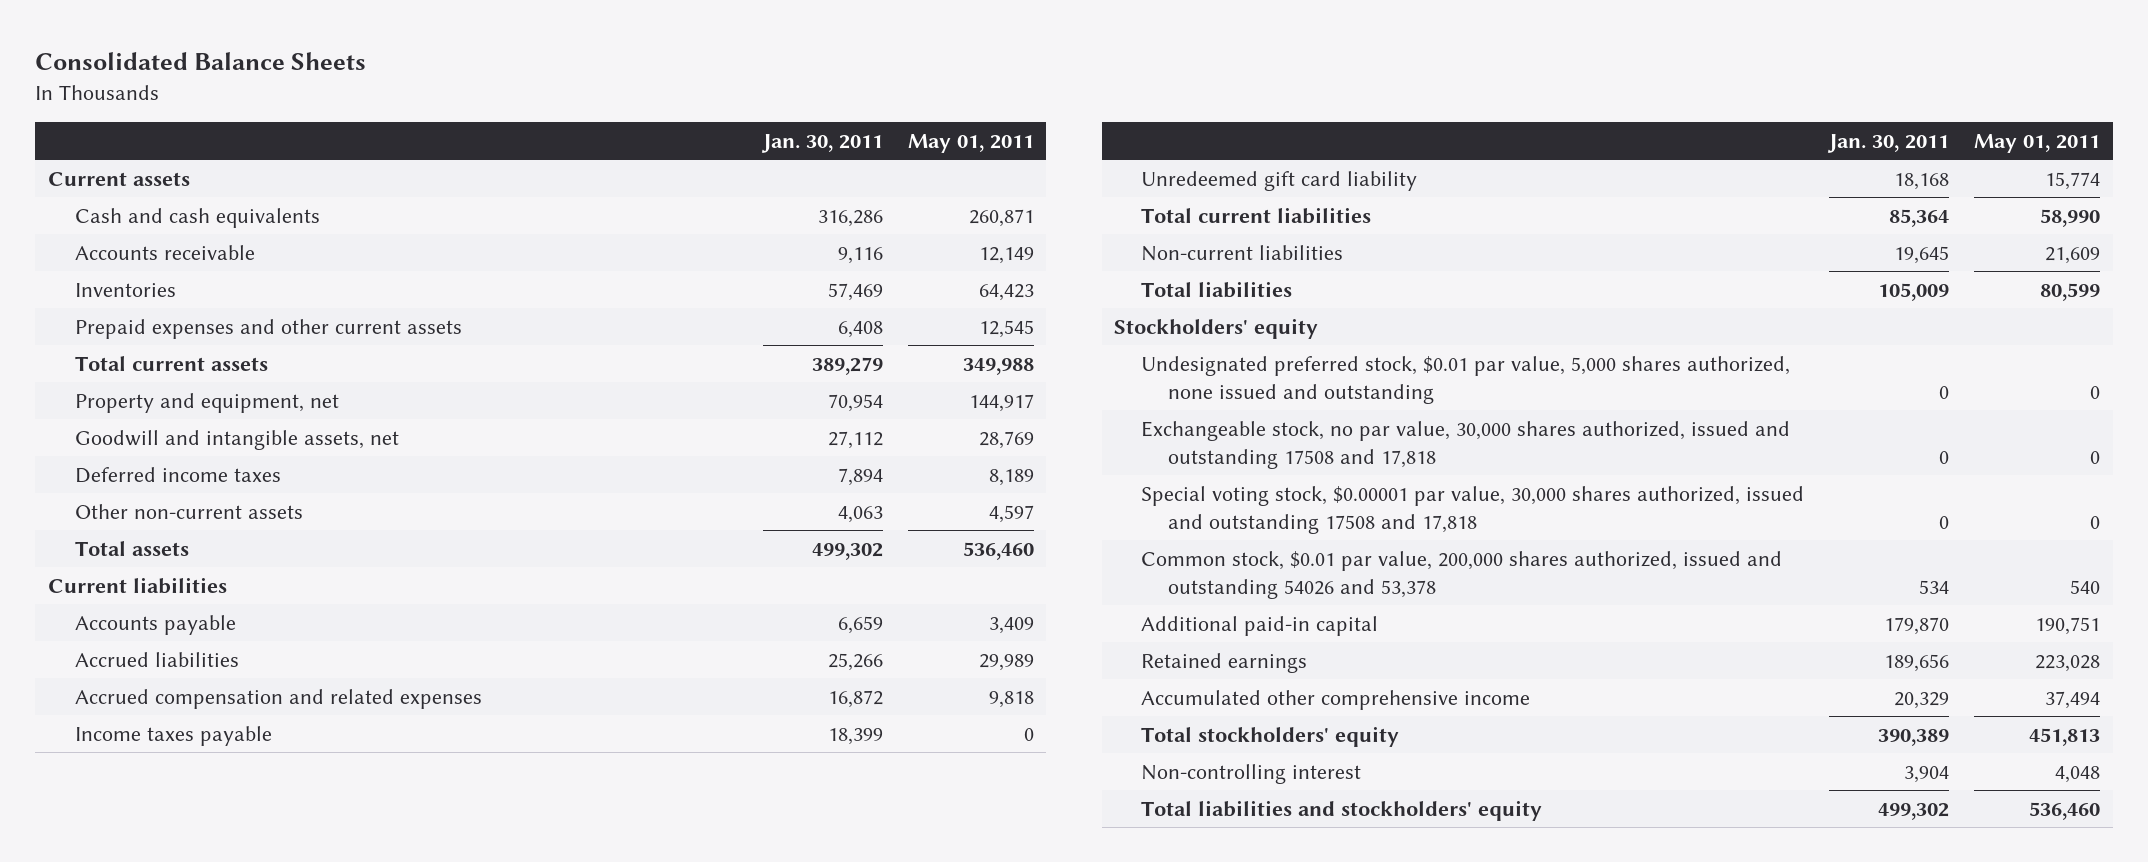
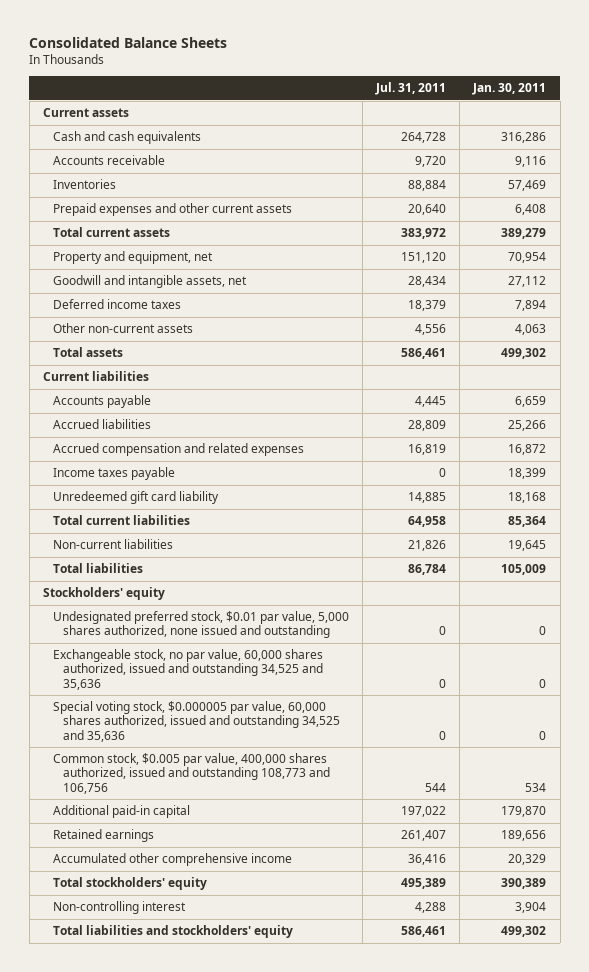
- | Jan. 30, 2011 | May 01, 2011
+ | Jul. 31, 2011 | Jan. 30, 2011
- Exchangeable stock, no par value, 30,000 shares authorized, issued and outstanding 17508 and 17,818 | 0 | 0
- Special voting stock, $0.00001 par value, 30,000 shares authorized, issued and outstanding 17508 and 17,818 | 0 | 0
- Common stock, $0.01 par value, 200,000 shares authorized, issued and outstanding 54026 and 53,378 | 534 | 540
+ Exchangeable stock, no par value, 60,000 shares authorized, issued and outstanding 34,525 and 35,636 | 0 | 0
+ Special voting stock, $0.000005 par value, 60,000 shares authorized, issued and outstanding 34,525 and 35,636 | 0 | 0
+ Common stock, $0.005 par value, 400,000 shares authorized, issued and outstanding 108,773 and 106,756 | 544 | 534

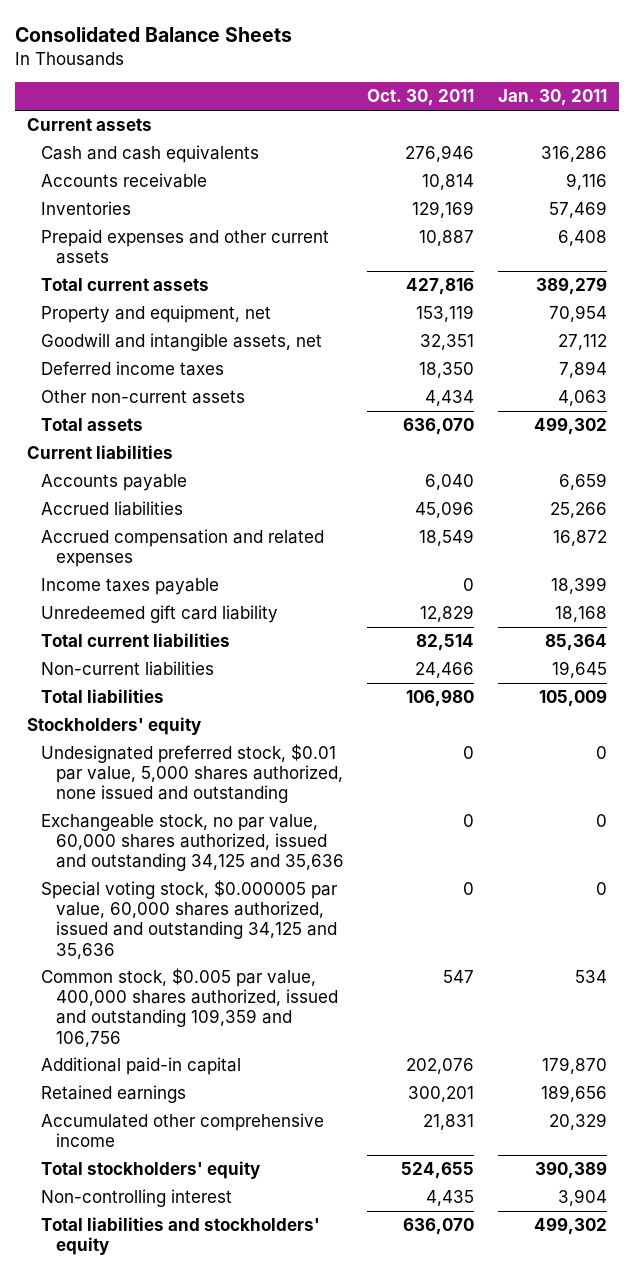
- | Jul. 31, 2011 | Jan. 30, 2011
+ | Oct. 30, 2011 | Jan. 30, 2011
- Exchangeable stock, no par value, 60,000 shares authorized, issued and outstanding 34,525 and 35,636 | 0 | 0
- Special voting stock, $0.000005 par value, 60,000 shares authorized, issued and outstanding 34,525 and 35,636 | 0 | 0
- Common stock, $0.005 par value, 400,000 shares authorized, issued and outstanding 108,773 and 106,756 | 544 | 534
+ Exchangeable stock, no par value, 60,000 shares authorized, issued and outstanding 34,125 and 35,636 | 0 | 0
+ Special voting stock, $0.000005 par value, 60,000 shares authorized, issued and outstanding 34,125 and 35,636 | 0 | 0
+ Common stock, $0.005 par value, 400,000 shares authorized, issued and outstanding 109,359 and 106,756 | 547 | 534

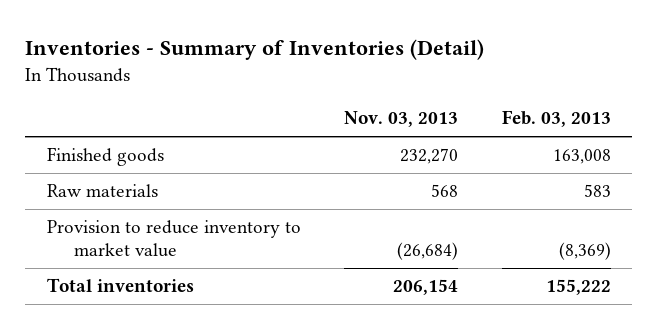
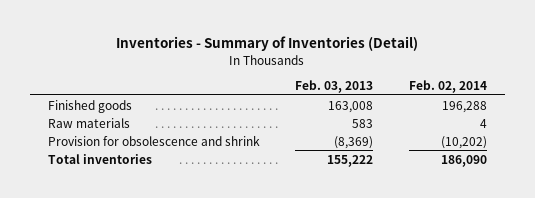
- | Nov. 03, 2013 | Feb. 03, 2013
+ | Feb. 03, 2013 | Feb. 02, 2014
- Provision to reduce inventory to market value | (26,684) | (8,369)
+ Provision for obsolescence and shrink | (8,369) | (10,202)

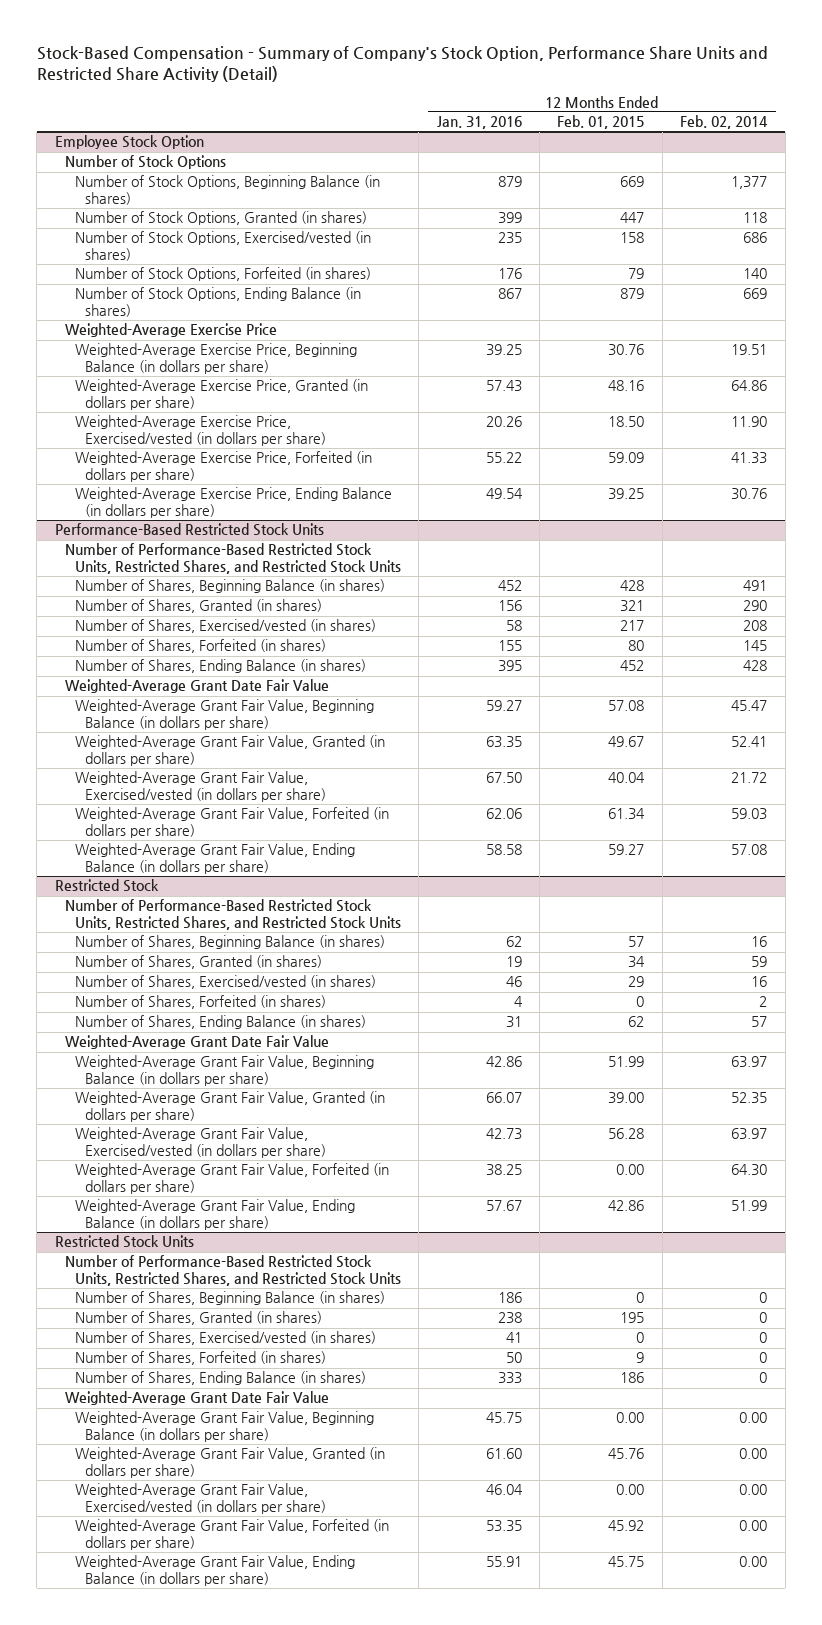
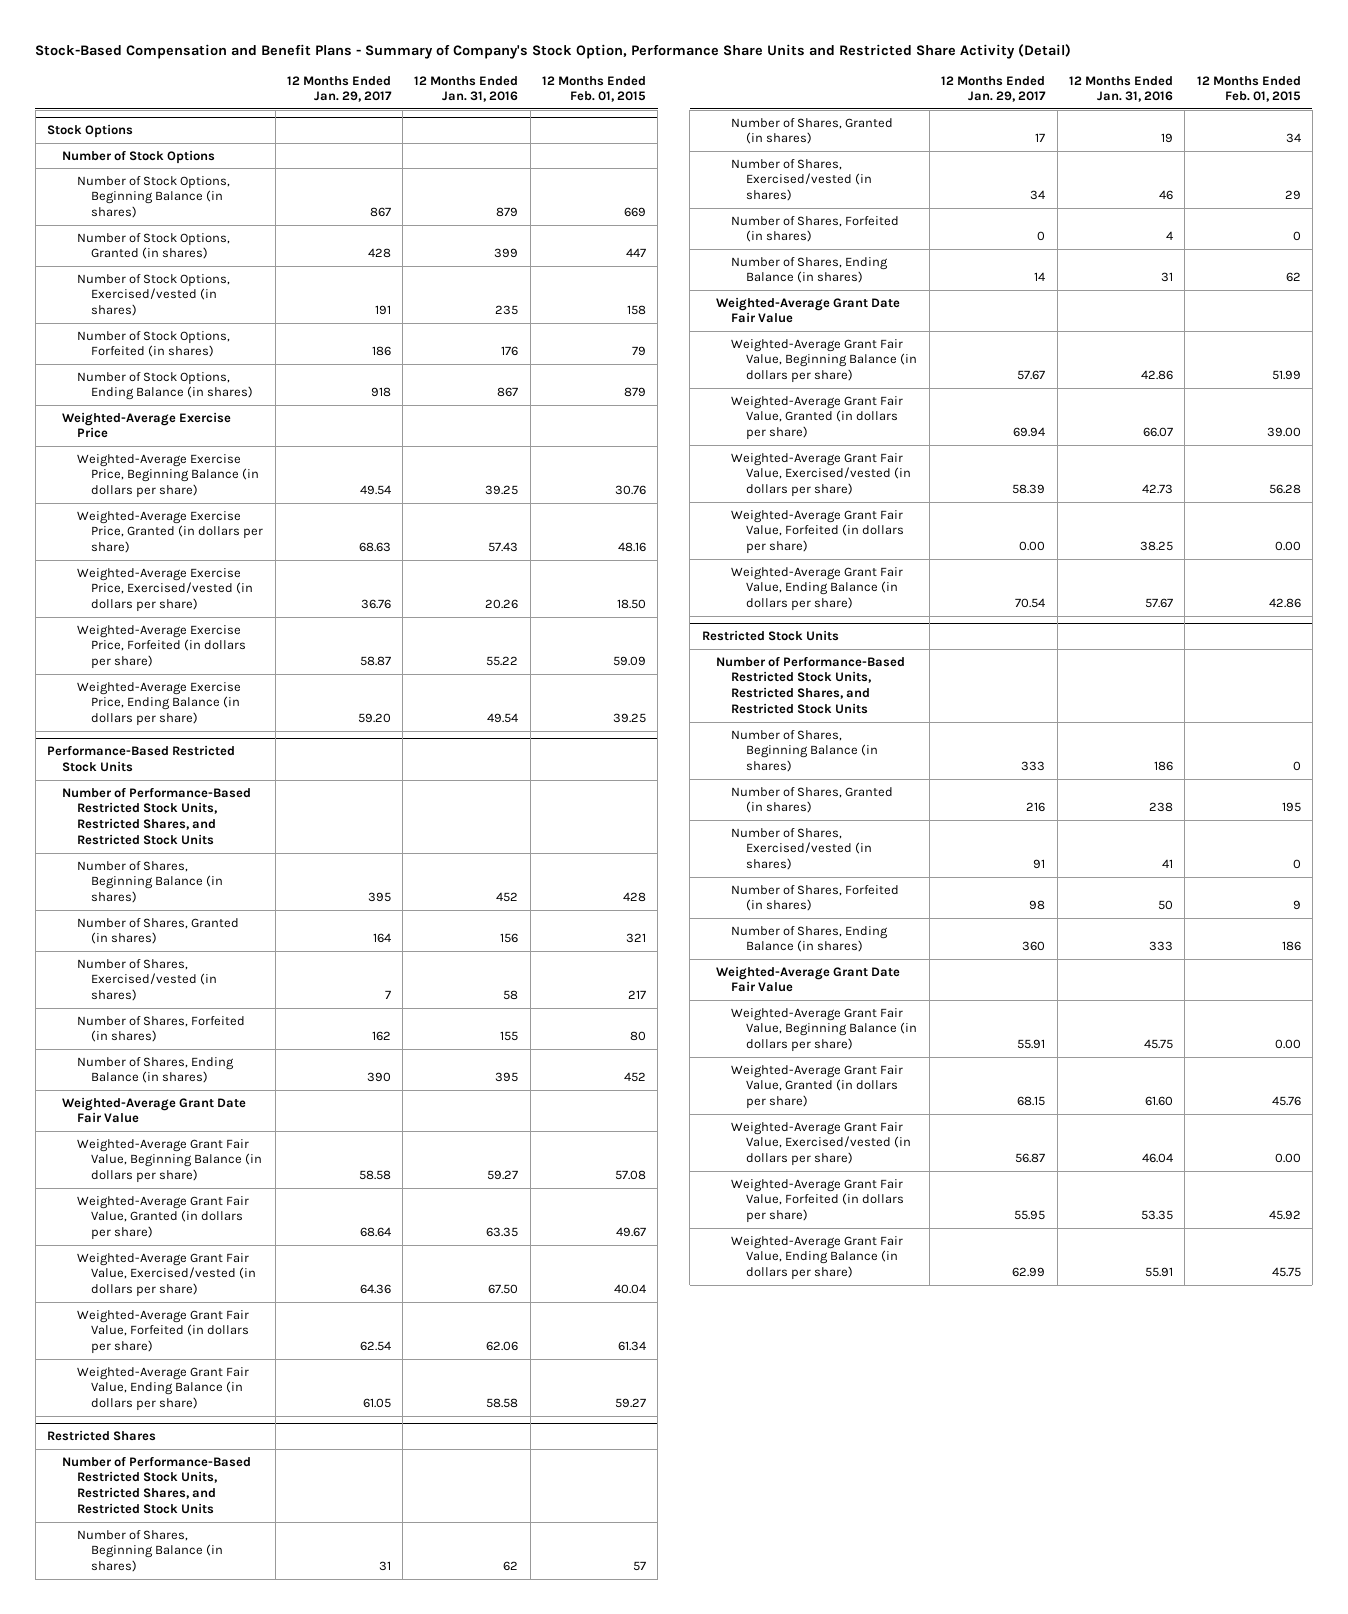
- Stock-Based Compensation - Summary of Company's Stock Option, Performance Share Units and Restricted Share Activity (Detail)
+ Stock-Based Compensation and Benefit Plans - Summary of Company's Stock Option, Performance Share Units and Restricted Share Activity (Detail)
- | 12 Months Ended Jan. 31, 2016 | 12 Months Ended Feb. 01, 2015 | 12 Months Ended Feb. 02, 2014
+ | 12 Months Ended Jan. 29, 2017 | 12 Months Ended Jan. 31, 2016 | 12 Months Ended Feb. 01, 2015
- Employee Stock Option
+ Stock Options
- Restricted Stock
+ Restricted Shares

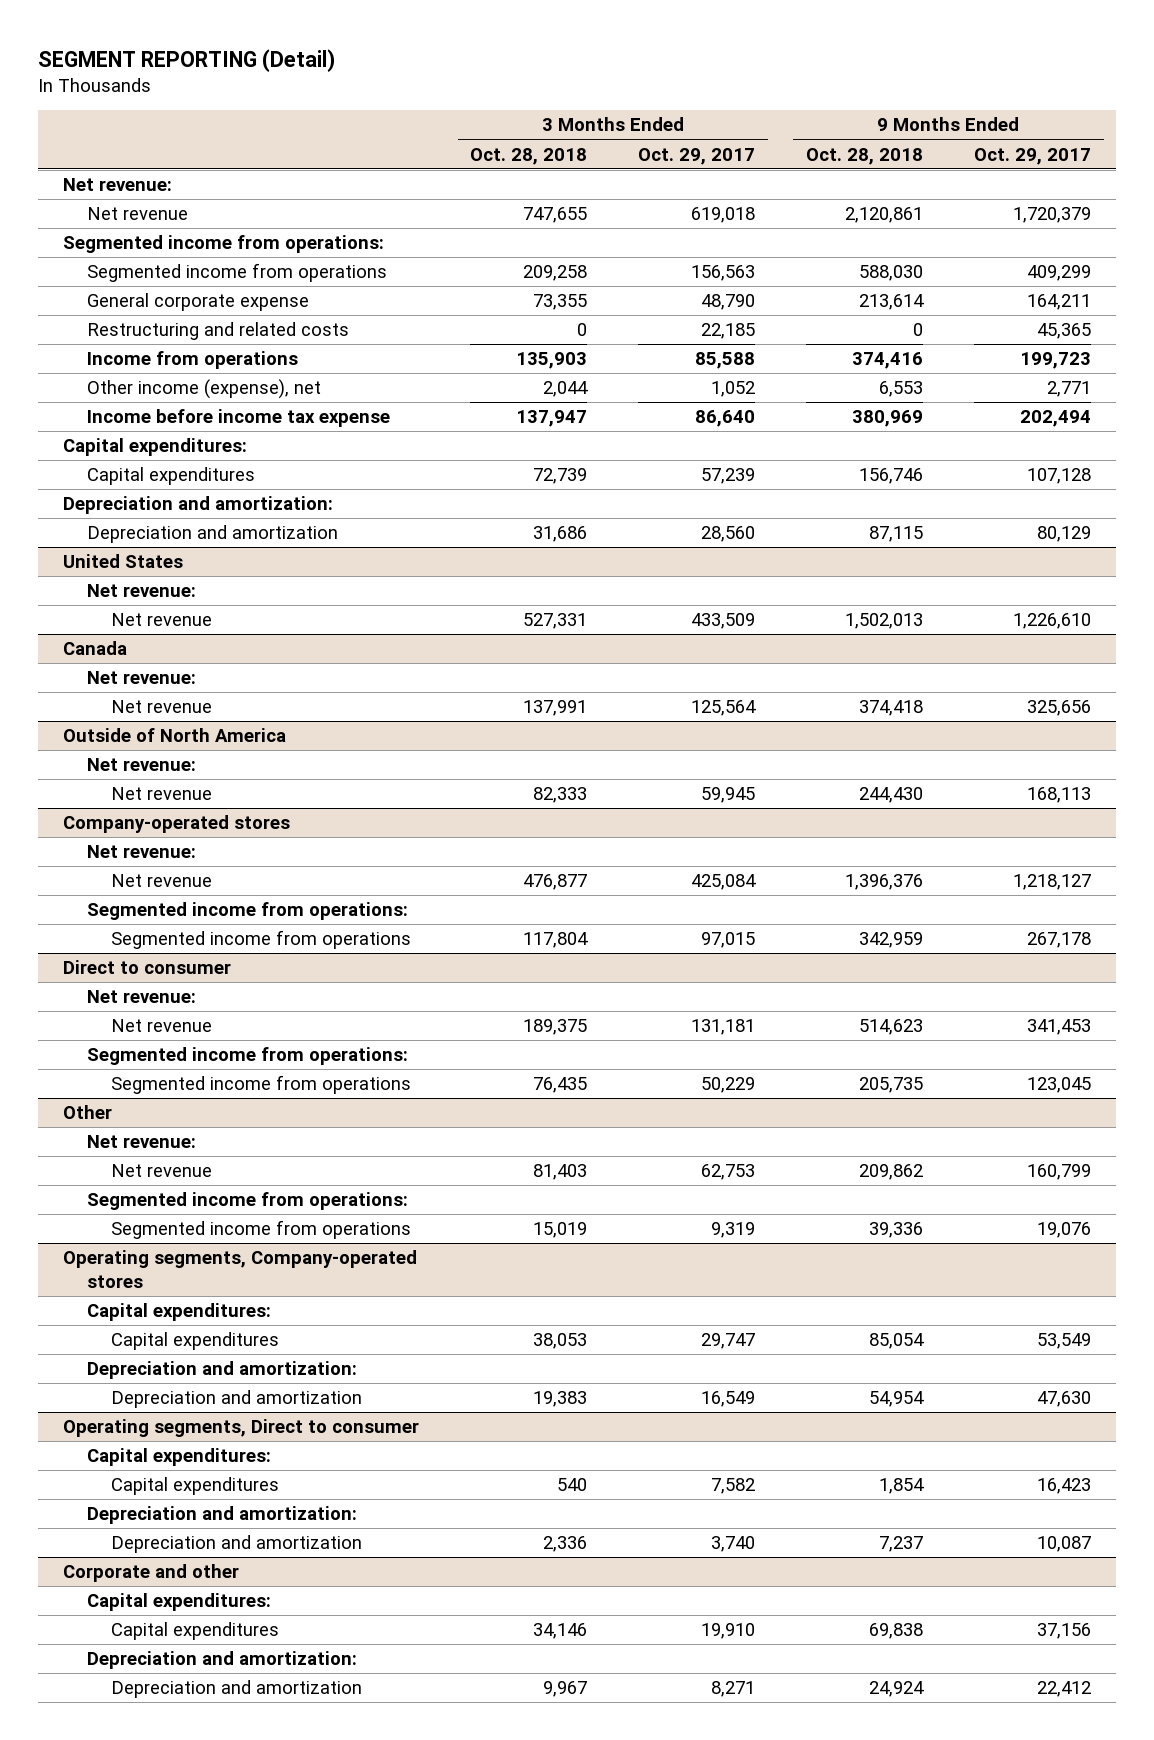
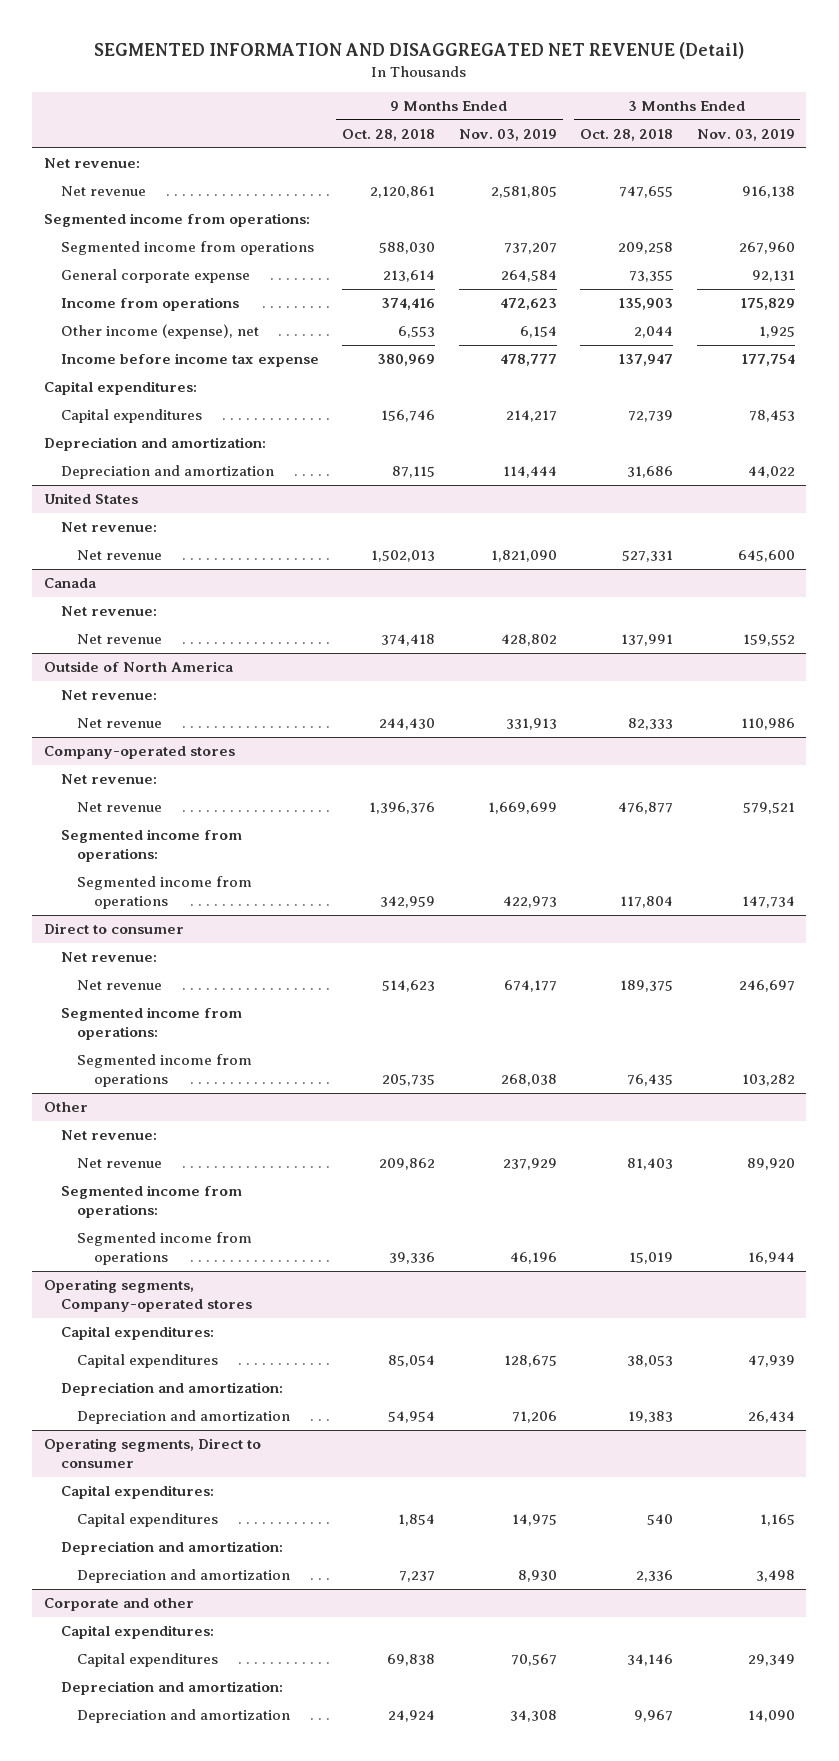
- SEGMENT REPORTING (Detail)
+ SEGMENTED INFORMATION AND DISAGGREGATED NET REVENUE (Detail)
- | 3 Months Ended Oct. 28, 2018 | 3 Months Ended Oct. 29, 2017 | 9 Months Ended Oct. 28, 2018 | 9 Months Ended Oct. 29, 2017
+ | 9 Months Ended Oct. 28, 2018 | 9 Months Ended Nov. 03, 2019 | 3 Months Ended Oct. 28, 2018 | 3 Months Ended Nov. 03, 2019
- Restructuring and related costs | 0 | 22,185 | 0 | 45,365

